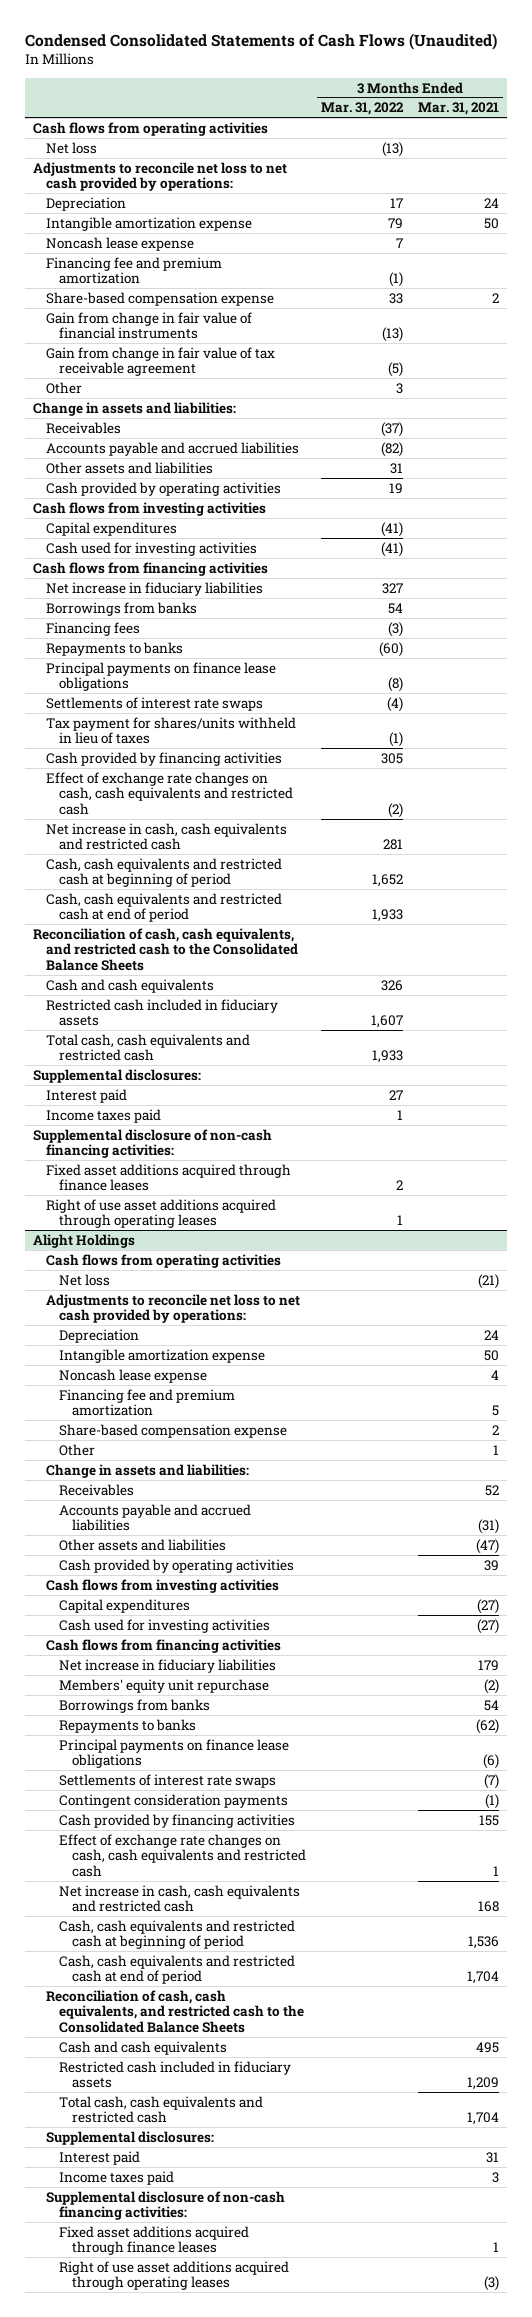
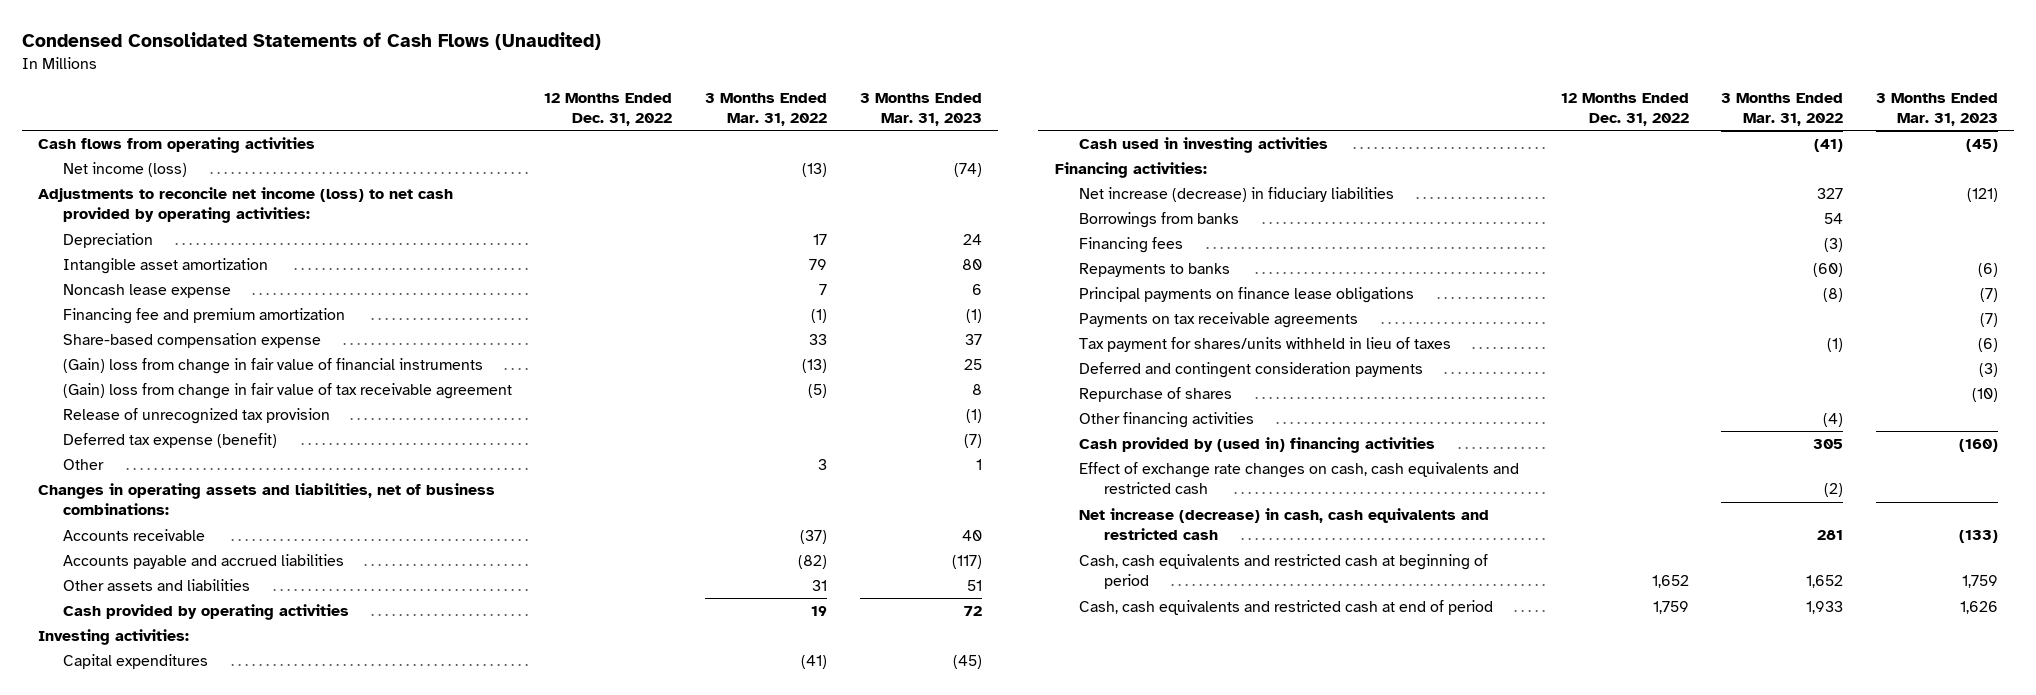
- | 3 Months Ended Mar. 31, 2022 | 3 Months Ended Mar. 31, 2021
+ | 12 Months Ended Dec. 31, 2022 | 3 Months Ended Mar. 31, 2022 | 3 Months Ended Mar. 31, 2023
- Net loss | (13) |
- Adjustments to reconcile net loss to net cash provided by operations:
+ Net income (loss) | | (13) | (74)
+ Adjustments to reconcile net income (loss) to net cash provided by operating activities:
- Intangible amortization expense | 79 | 50
+ Intangible asset amortization | | 79 | 80
- Gain from change in fair value of financial instruments | (13) |
- Gain from change in fair value of tax receivable agreement | (5) |
+ (Gain) loss from change in fair value of financial instruments | | (13) | 25
+ (Gain) loss from change in fair value of tax receivable agreement | | (5) | 8
+ Release of unrecognized tax provision | | | (1)
+ Deferred tax expense (benefit) | | | (7)
- Change in assets and liabilities:
- Receivables | (37) |
+ Changes in operating assets and liabilities, net of business combinations:
+ Accounts receivable | | (37) | 40
- Cash flows from investing activities
+ Investing activities:
- Cash used for investing activities | (41) |
- Cash flows from financing activities
- Net increase in fiduciary liabilities | 327 |
+ Cash used in investing activities | | (41) | (45)
+ Financing activities:
+ Net increase (decrease) in fiduciary liabilities | | 327 | (121)
- Settlements of interest rate swaps | (4) |
+ Payments on tax receivable agreements | | | (7)
- Cash provided by financing activities | 305 |
+ Deferred and contingent consideration payments | | | (3)
+ Repurchase of shares | | | (10)
+ Other financing activities | | (4) |
+ Cash provided by (used in) financing activities | | 305 | (160)
- Net increase in cash, cash equivalents and restricted cash | 281 |
+ Net increase (decrease) in cash, cash equivalents and restricted cash | | 281 | (133)
- Reconciliation of cash, cash equivalents, and restricted cash to the Consolidated Balance Sheets
- Cash and cash equivalents | 326 |
- Restricted cash included in fiduciary assets | 1,607 |
- Total cash, cash equivalents and restricted cash | 1,933 |
- Supplemental disclosures:
- Interest paid | 27 |
- Income taxes paid | 1 |
- Supplemental disclosure of non-cash financing activities:
- Fixed asset additions acquired through finance leases | 2 |
- Right of use asset additions acquired through operating leases | 1 |
- Alight Holdings
- Cash flows from operating activities
- Net loss | | (21)
- Adjustments to reconcile net loss to net cash provided by operations:
- Depreciation | | 24
- Intangible amortization expense | | 50
- Noncash lease expense | | 4
- Financing fee and premium amortization | | 5
- Share-based compensation expense | | 2
- Other | | 1
- Change in assets and liabilities:
- Receivables | | 52
- Accounts payable and accrued liabilities | | (31)
- Other assets and liabilities | | (47)
- Cash provided by operating activities | | 39
- Cash flows from investing activities
- Capital expenditures | | (27)
- Cash used for investing activities | | (27)
- Cash flows from financing activities
- Net increase in fiduciary liabilities | | 179
- Members' equity unit repurchase | | (2)
- Borrowings from banks | | 54
- Repayments to banks | | (62)
- Principal payments on finance lease obligations | | (6)
- Settlements of interest rate swaps | | (7)
- Contingent consideration payments | | (1)
- Cash provided by financing activities | | 155
- Effect of exchange rate changes on cash, cash equivalents and restricted cash | | 1
- Net increase in cash, cash equivalents and restricted cash | | 168
- Cash, cash equivalents and restricted cash at beginning of period | | 1,536
- Cash, cash equivalents and restricted cash at end of period | | 1,704
- Reconciliation of cash, cash equivalents, and restricted cash to the Consolidated Balance Sheets
- Cash and cash equivalents | | 495
- Restricted cash included in fiduciary assets | | 1,209
- Total cash, cash equivalents and restricted cash | | 1,704
- Supplemental disclosures:
- Interest paid | | 31
- Income taxes paid | | 3
- Supplemental disclosure of non-cash financing activities:
- Fixed asset additions acquired through finance leases | | 1
- Right of use asset additions acquired through operating leases | | (3)

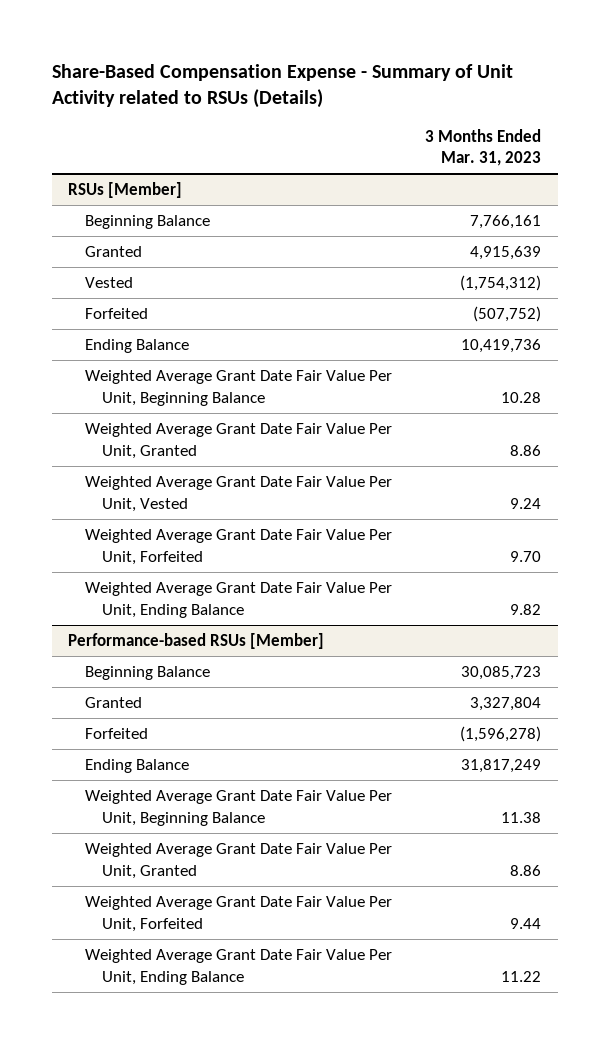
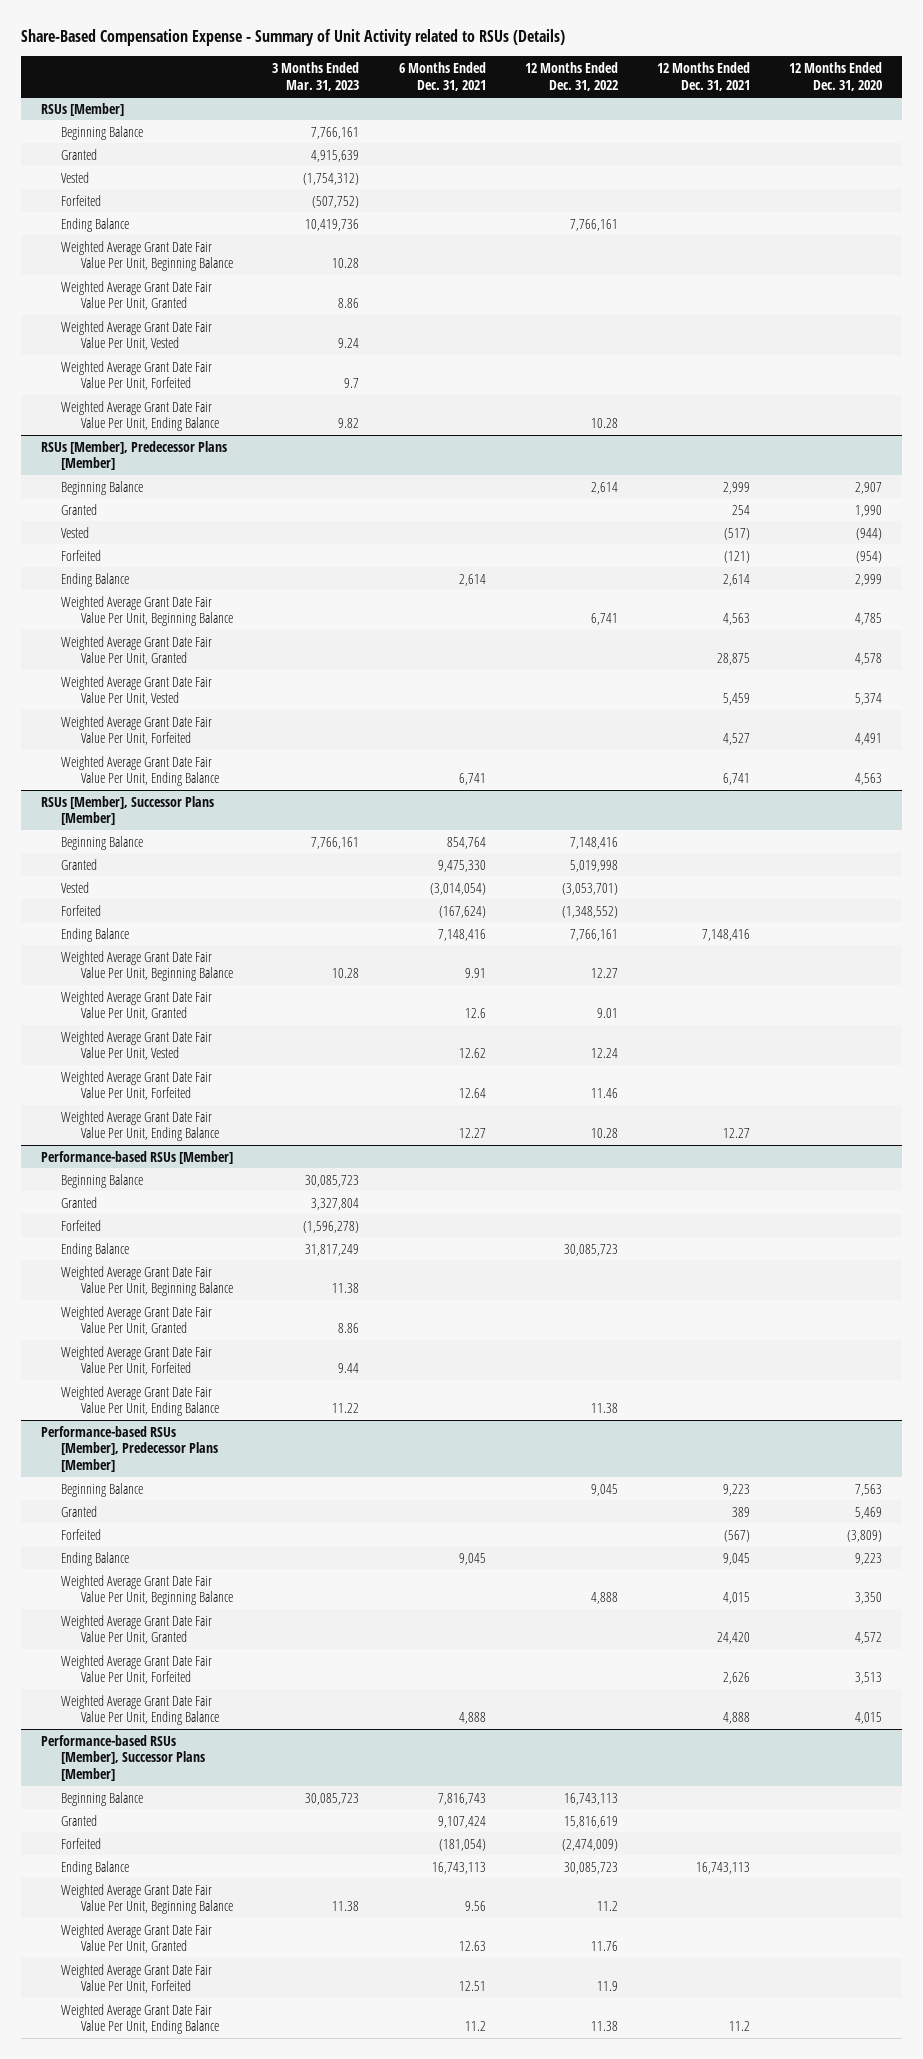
- | 3 Months Ended Mar. 31, 2023
+ | 3 Months Ended Mar. 31, 2023 | 6 Months Ended Dec. 31, 2021 | 12 Months Ended Dec. 31, 2022 | 12 Months Ended Dec. 31, 2021 | 12 Months Ended Dec. 31, 2020
@ RSUs [Member]
- Weighted Average Grant Date Fair Value Per Unit, Forfeited | 9.70
+ Weighted Average Grant Date Fair Value Per Unit, Forfeited | 9.7 | | | |
+ RSUs [Member], Predecessor Plans [Member]
+ Beginning Balance | | | 2,614 | 2,999 | 2,907
+ Granted | | | | 254 | 1,990
+ Vested | | | | (517) | (944)
+ Forfeited | | | | (121) | (954)
+ Ending Balance | | 2,614 | | 2,614 | 2,999
+ Weighted Average Grant Date Fair Value Per Unit, Beginning Balance | | | 6,741 | 4,563 | 4,785
+ Weighted Average Grant Date Fair Value Per Unit, Granted | | | | 28,875 | 4,578
+ Weighted Average Grant Date Fair Value Per Unit, Vested | | | | 5,459 | 5,374
+ Weighted Average Grant Date Fair Value Per Unit, Forfeited | | | | 4,527 | 4,491
+ Weighted Average Grant Date Fair Value Per Unit, Ending Balance | | 6,741 | | 6,741 | 4,563
+ RSUs [Member], Successor Plans [Member]
+ Beginning Balance | 7,766,161 | 854,764 | 7,148,416 | |
+ Granted | | 9,475,330 | 5,019,998 | |
+ Vested | | (3,014,054) | (3,053,701) | |
+ Forfeited | | (167,624) | (1,348,552) | |
+ Ending Balance | | 7,148,416 | 7,766,161 | 7,148,416 |
+ Weighted Average Grant Date Fair Value Per Unit, Beginning Balance | 10.28 | 9.91 | 12.27 | |
+ Weighted Average Grant Date Fair Value Per Unit, Granted | | 12.6 | 9.01 | |
+ Weighted Average Grant Date Fair Value Per Unit, Vested | | 12.62 | 12.24 | |
+ Weighted Average Grant Date Fair Value Per Unit, Forfeited | | 12.64 | 11.46 | |
+ Weighted Average Grant Date Fair Value Per Unit, Ending Balance | | 12.27 | 10.28 | 12.27 |
+ Performance-based RSUs [Member], Predecessor Plans [Member]
+ Beginning Balance | | | 9,045 | 9,223 | 7,563
+ Granted | | | | 389 | 5,469
+ Forfeited | | | | (567) | (3,809)
+ Ending Balance | | 9,045 | | 9,045 | 9,223
+ Weighted Average Grant Date Fair Value Per Unit, Beginning Balance | | | 4,888 | 4,015 | 3,350
+ Weighted Average Grant Date Fair Value Per Unit, Granted | | | | 24,420 | 4,572
+ Weighted Average Grant Date Fair Value Per Unit, Forfeited | | | | 2,626 | 3,513
+ Weighted Average Grant Date Fair Value Per Unit, Ending Balance | | 4,888 | | 4,888 | 4,015
+ Performance-based RSUs [Member], Successor Plans [Member]
+ Beginning Balance | 30,085,723 | 7,816,743 | 16,743,113 | |
+ Granted | | 9,107,424 | 15,816,619 | |
+ Forfeited | | (181,054) | (2,474,009) | |
+ Ending Balance | | 16,743,113 | 30,085,723 | 16,743,113 |
+ Weighted Average Grant Date Fair Value Per Unit, Beginning Balance | 11.38 | 9.56 | 11.2 | |
+ Weighted Average Grant Date Fair Value Per Unit, Granted | | 12.63 | 11.76 | |
+ Weighted Average Grant Date Fair Value Per Unit, Forfeited | | 12.51 | 11.9 | |
+ Weighted Average Grant Date Fair Value Per Unit, Ending Balance | | 11.2 | 11.38 | 11.2 |

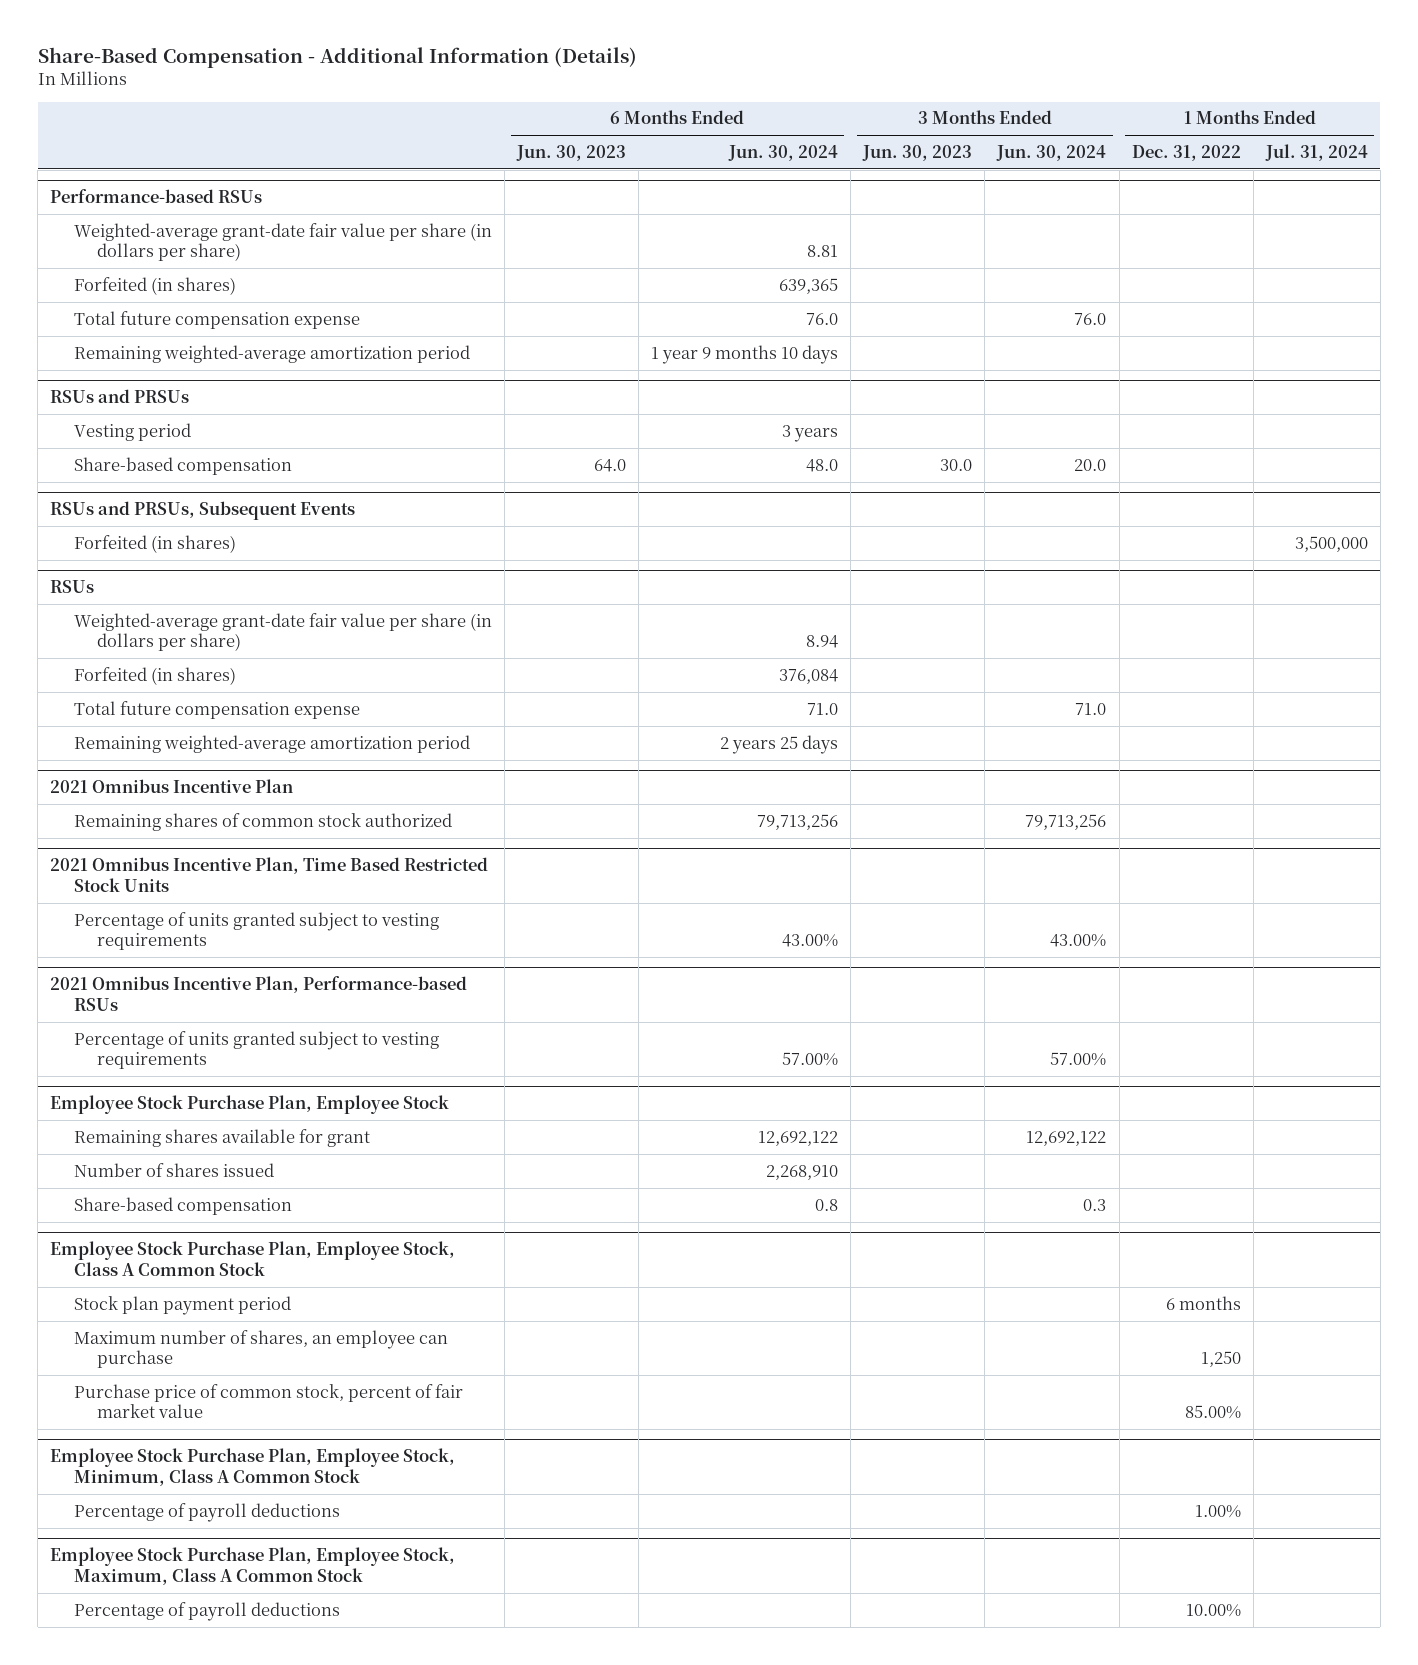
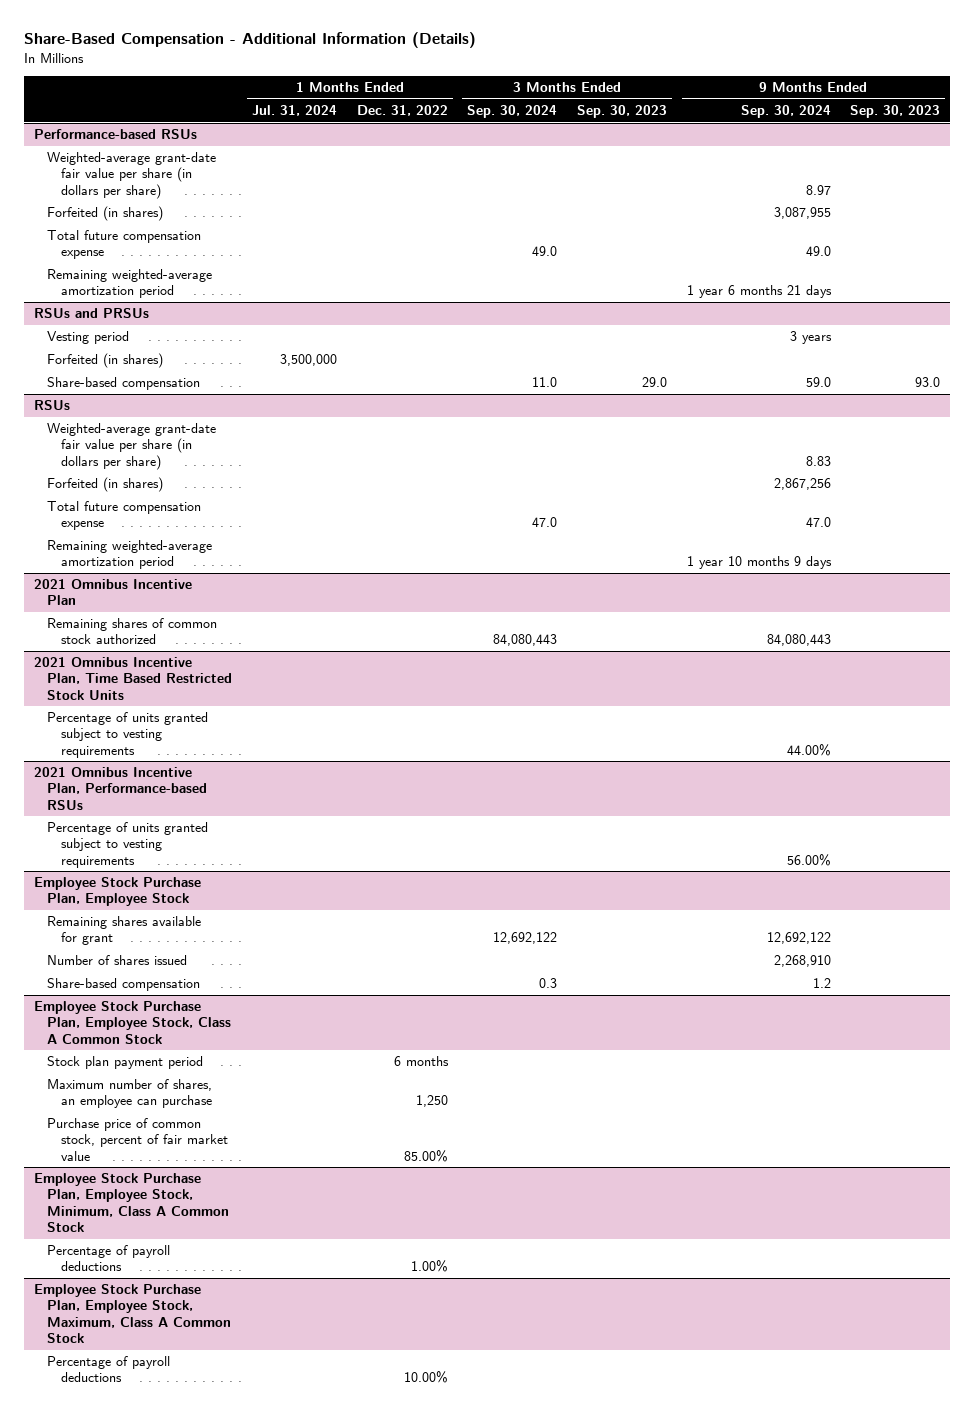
- | 6 Months Ended Jun. 30, 2023 | 6 Months Ended Jun. 30, 2024 | 3 Months Ended Jun. 30, 2023 | 3 Months Ended Jun. 30, 2024 | 1 Months Ended Dec. 31, 2022 | 1 Months Ended Jul. 31, 2024
+ | 1 Months Ended Jul. 31, 2024 | 1 Months Ended Dec. 31, 2022 | 3 Months Ended Sep. 30, 2024 | 3 Months Ended Sep. 30, 2023 | 9 Months Ended Sep. 30, 2024 | 9 Months Ended Sep. 30, 2023
@ RSUs and PRSUs
+ Forfeited (in shares) | 3,500,000 | | | | |
- RSUs and PRSUs, Subsequent Events
- Forfeited (in shares) | | | | | | 3,500,000

